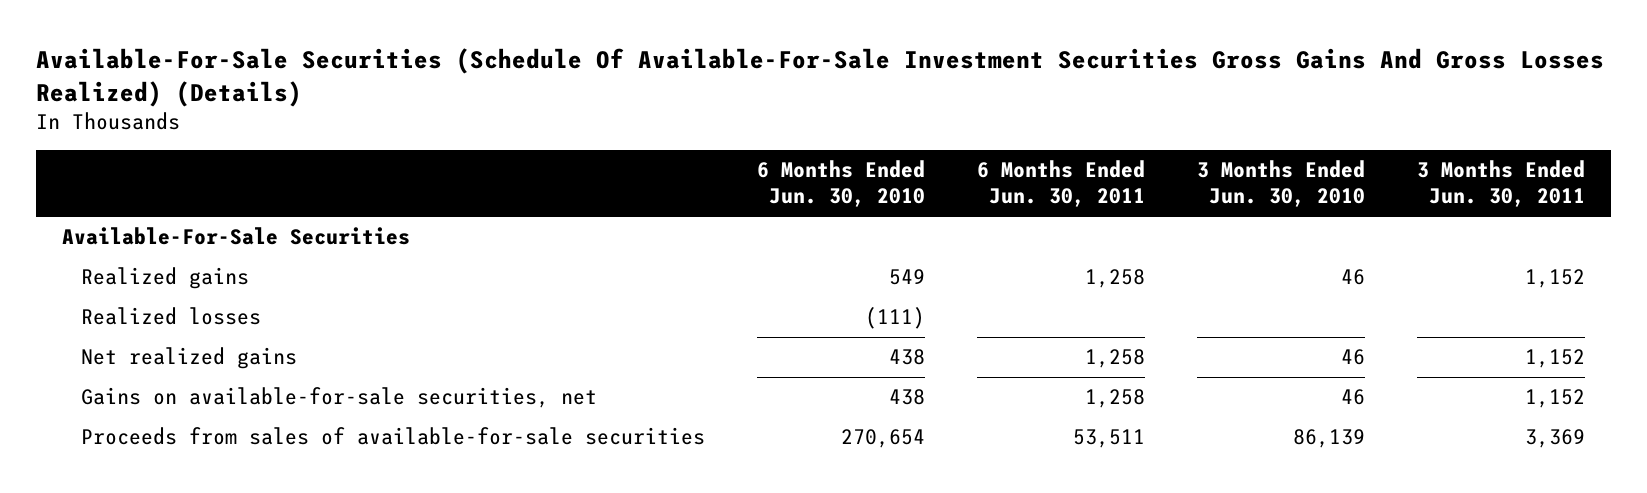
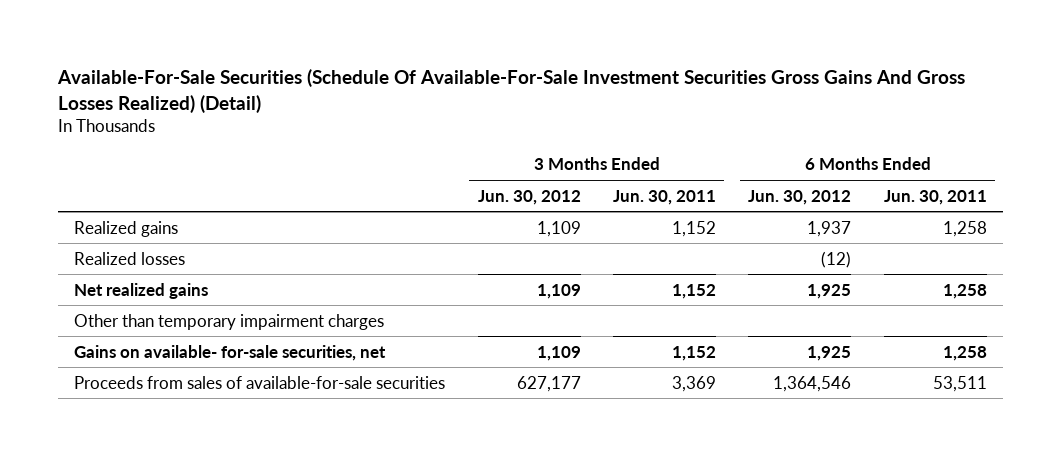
- Available-For-Sale Securities (Schedule Of Available-For-Sale Investment Securities Gross Gains And Gross Losses Realized) (Details)
+ Available-For-Sale Securities (Schedule Of Available-For-Sale Investment Securities Gross Gains And Gross Losses Realized) (Detail)
- | 6 Months Ended Jun. 30, 2010 | 6 Months Ended Jun. 30, 2011 | 3 Months Ended Jun. 30, 2010 | 3 Months Ended Jun. 30, 2011
+ | 3 Months Ended Jun. 30, 2012 | 3 Months Ended Jun. 30, 2011 | 6 Months Ended Jun. 30, 2012 | 6 Months Ended Jun. 30, 2011
- Available-For-Sale Securities
- Gains on available-for-sale securities, net | 438 | 1,258 | 46 | 1,152
+ Other than temporary impairment charges
+ Gains on available- for-sale securities, net | 1,109 | 1,152 | 1,925 | 1,258

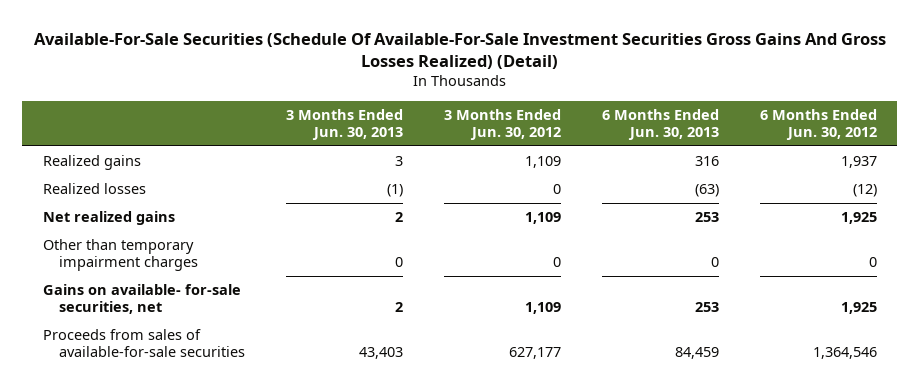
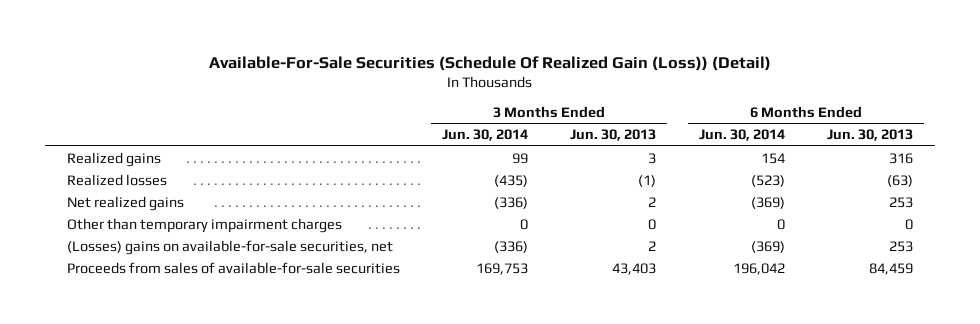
- Available-For-Sale Securities (Schedule Of Available-For-Sale Investment Securities Gross Gains And Gross Losses Realized) (Detail)
+ Available-For-Sale Securities (Schedule Of Realized Gain (Loss)) (Detail)
- | 3 Months Ended Jun. 30, 2013 | 3 Months Ended Jun. 30, 2012 | 6 Months Ended Jun. 30, 2013 | 6 Months Ended Jun. 30, 2012
+ | 3 Months Ended Jun. 30, 2014 | 3 Months Ended Jun. 30, 2013 | 6 Months Ended Jun. 30, 2014 | 6 Months Ended Jun. 30, 2013
- Gains on available- for-sale securities, net | 2 | 1,109 | 253 | 1,925
+ (Losses) gains on available-for-sale securities, net | (336) | 2 | (369) | 253

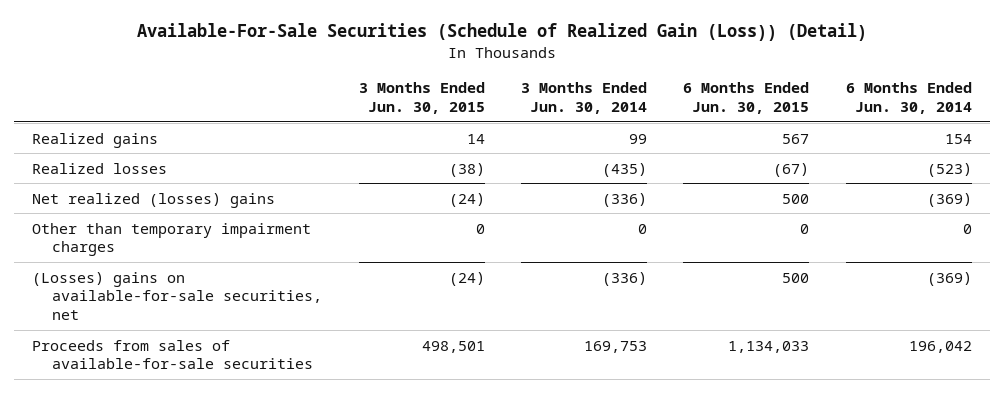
- Available-For-Sale Securities (Schedule Of Realized Gain (Loss)) (Detail)
+ Available-For-Sale Securities (Schedule of Realized Gain (Loss)) (Detail)
- | 3 Months Ended Jun. 30, 2014 | 3 Months Ended Jun. 30, 2013 | 6 Months Ended Jun. 30, 2014 | 6 Months Ended Jun. 30, 2013
+ | 3 Months Ended Jun. 30, 2015 | 3 Months Ended Jun. 30, 2014 | 6 Months Ended Jun. 30, 2015 | 6 Months Ended Jun. 30, 2014
- Net realized gains | (336) | 2 | (369) | 253
+ Net realized (losses) gains | (24) | (336) | 500 | (369)

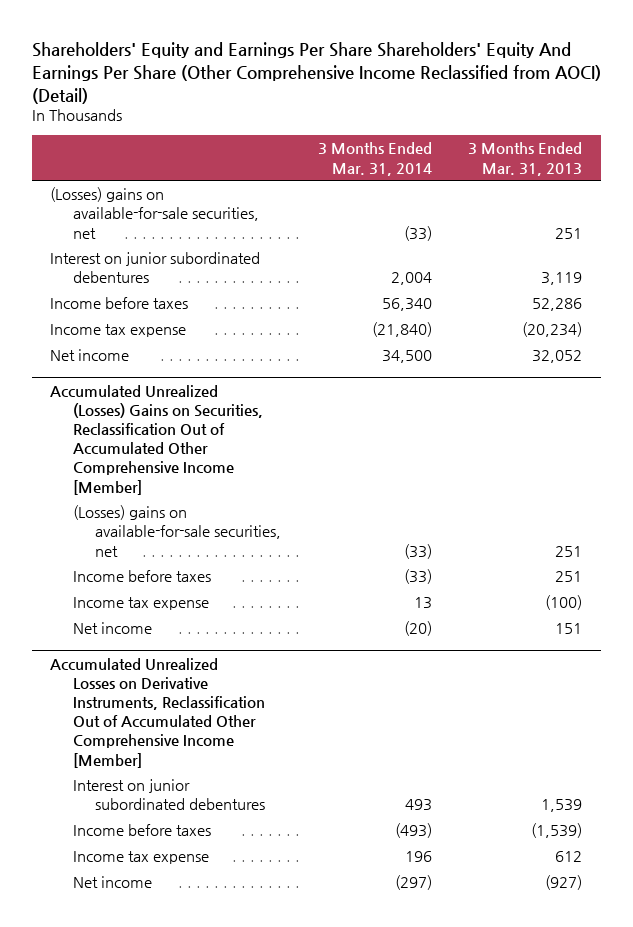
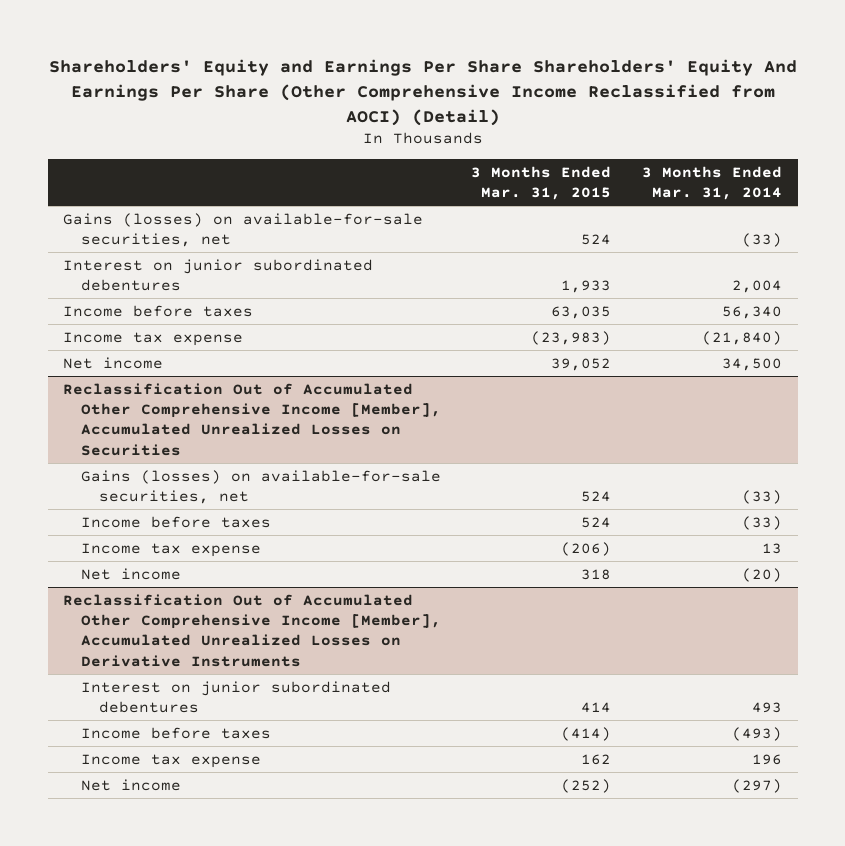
- | 3 Months Ended Mar. 31, 2014 | 3 Months Ended Mar. 31, 2013
+ | 3 Months Ended Mar. 31, 2015 | 3 Months Ended Mar. 31, 2014
- (Losses) gains on available-for-sale securities, net | (33) | 251
+ Gains (losses) on available-for-sale securities, net | 524 | (33)
- Accumulated Unrealized (Losses) Gains on Securities, Reclassification Out of Accumulated Other Comprehensive Income [Member]
- (Losses) gains on available-for-sale securities, net | (33) | 251
+ Reclassification Out of Accumulated Other Comprehensive Income [Member], Accumulated Unrealized Losses on Securities
+ Gains (losses) on available-for-sale securities, net | 524 | (33)
- Accumulated Unrealized Losses on Derivative Instruments, Reclassification Out of Accumulated Other Comprehensive Income [Member]
+ Reclassification Out of Accumulated Other Comprehensive Income [Member], Accumulated Unrealized Losses on Derivative Instruments

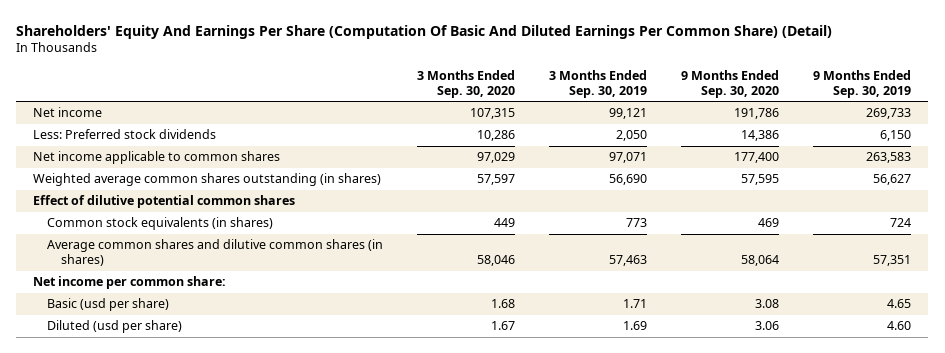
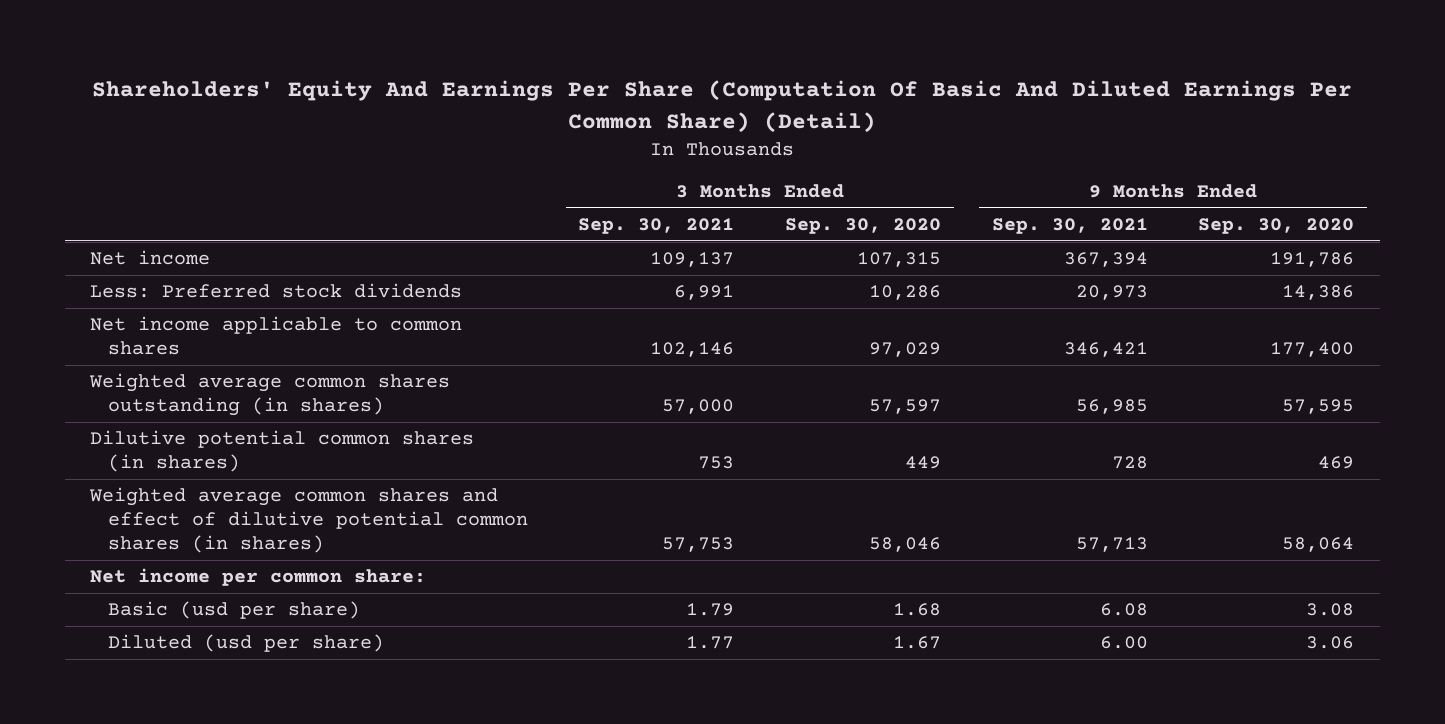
- | 3 Months Ended Sep. 30, 2020 | 3 Months Ended Sep. 30, 2019 | 9 Months Ended Sep. 30, 2020 | 9 Months Ended Sep. 30, 2019
+ | 3 Months Ended Sep. 30, 2021 | 3 Months Ended Sep. 30, 2020 | 9 Months Ended Sep. 30, 2021 | 9 Months Ended Sep. 30, 2020
- Effect of dilutive potential common shares
- Common stock equivalents (in shares) | 449 | 773 | 469 | 724
- Average common shares and dilutive common shares (in shares) | 58,046 | 57,463 | 58,064 | 57,351
+ Dilutive potential common shares (in shares) | 753 | 449 | 728 | 469
+ Weighted average common shares and effect of dilutive potential common shares (in shares) | 57,753 | 58,046 | 57,713 | 58,064

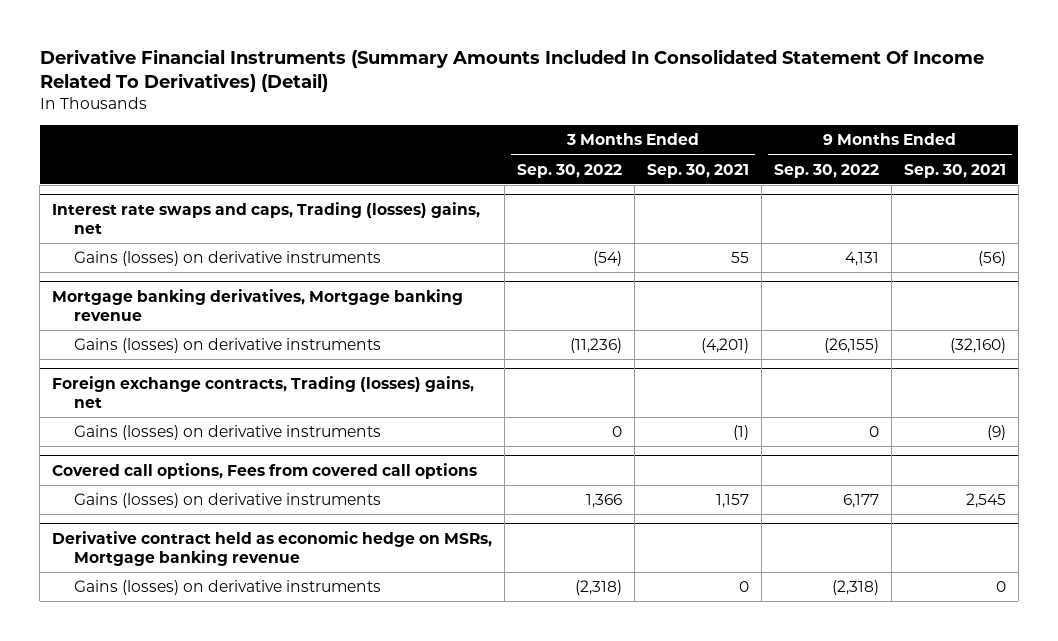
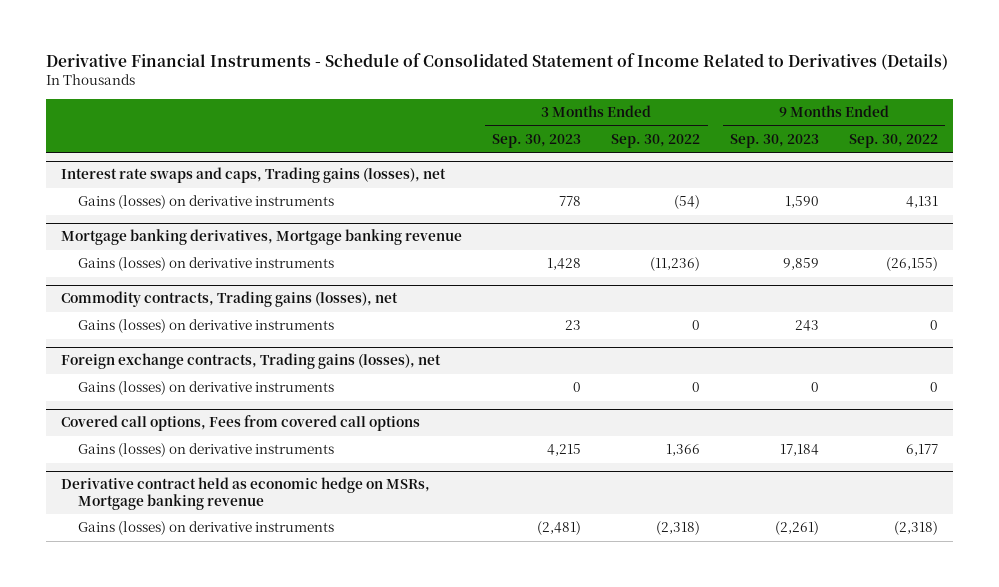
- Derivative Financial Instruments (Summary Amounts Included In Consolidated Statement Of Income Related To Derivatives) (Detail)
+ Derivative Financial Instruments - Schedule of Consolidated Statement of Income Related to Derivatives (Details)
- | 3 Months Ended Sep. 30, 2022 | 3 Months Ended Sep. 30, 2021 | 9 Months Ended Sep. 30, 2022 | 9 Months Ended Sep. 30, 2021
+ | 3 Months Ended Sep. 30, 2023 | 3 Months Ended Sep. 30, 2022 | 9 Months Ended Sep. 30, 2023 | 9 Months Ended Sep. 30, 2022
- Interest rate swaps and caps, Trading (losses) gains, net
+ Interest rate swaps and caps, Trading gains (losses), net
- Foreign exchange contracts, Trading (losses) gains, net
+ Commodity contracts, Trading gains (losses), net
+ Foreign exchange contracts, Trading gains (losses), net
+ Gains (losses) on derivative instruments | 0 | 0 | 0 | 0

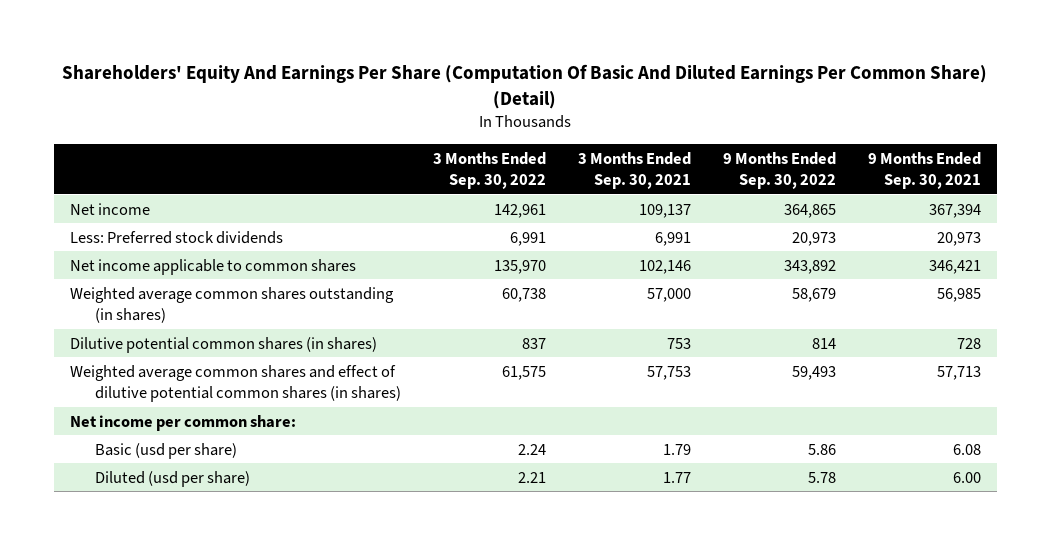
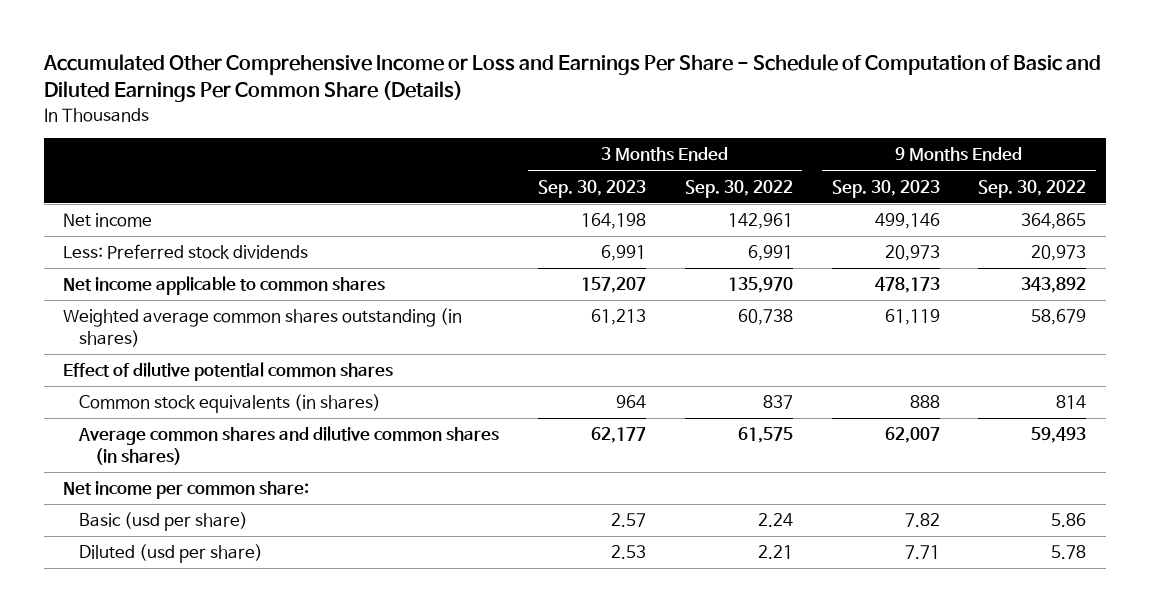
- Shareholders' Equity And Earnings Per Share (Computation Of Basic And Diluted Earnings Per Common Share) (Detail)
+ Accumulated Other Comprehensive Income or Loss and Earnings Per Share - Schedule of Computation of Basic and Diluted Earnings Per Common Share (Details)
- | 3 Months Ended Sep. 30, 2022 | 3 Months Ended Sep. 30, 2021 | 9 Months Ended Sep. 30, 2022 | 9 Months Ended Sep. 30, 2021
+ | 3 Months Ended Sep. 30, 2023 | 3 Months Ended Sep. 30, 2022 | 9 Months Ended Sep. 30, 2023 | 9 Months Ended Sep. 30, 2022
- Dilutive potential common shares (in shares) | 837 | 753 | 814 | 728
- Weighted average common shares and effect of dilutive potential common shares (in shares) | 61,575 | 57,753 | 59,493 | 57,713
+ Effect of dilutive potential common shares
+ Common stock equivalents (in shares) | 964 | 837 | 888 | 814
+ Average common shares and dilutive common shares (in shares) | 62,177 | 61,575 | 62,007 | 59,493

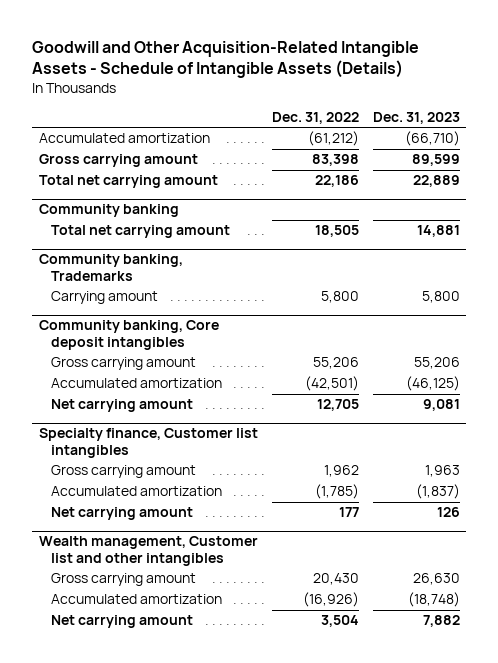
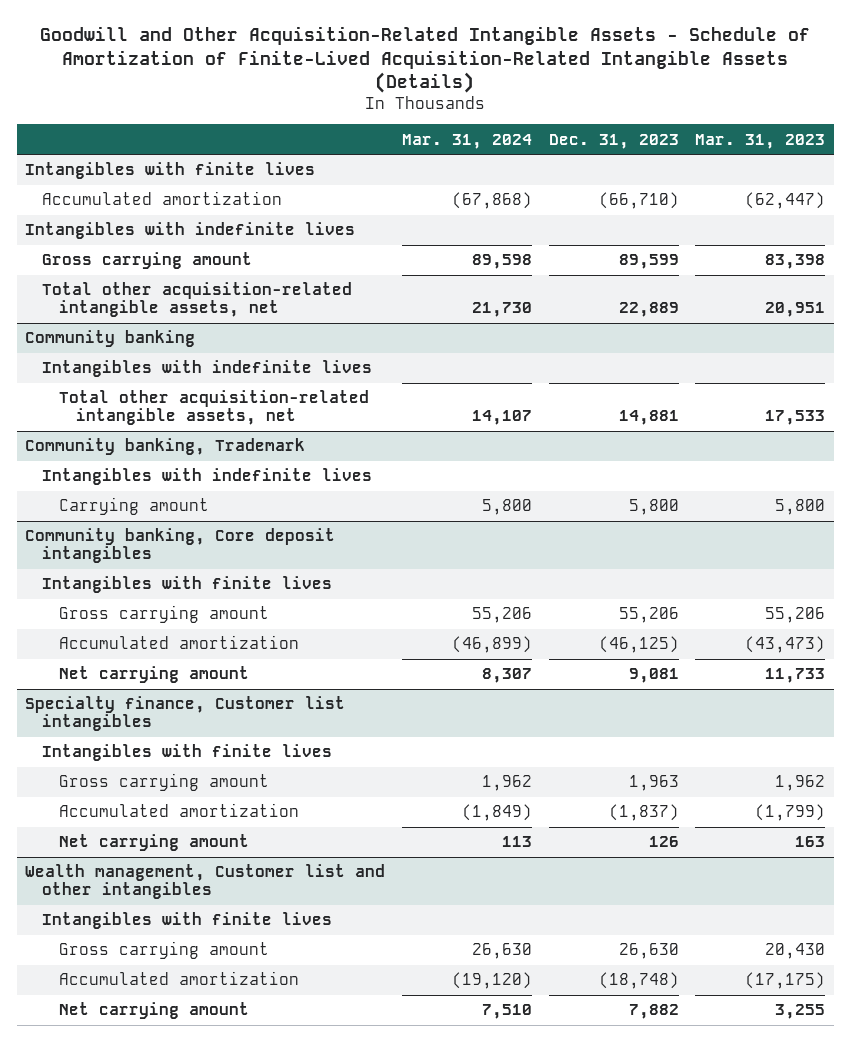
- Goodwill and Other Acquisition-Related Intangible Assets - Schedule of Intangible Assets (Details)
+ Goodwill and Other Acquisition-Related Intangible Assets - Schedule of Amortization of Finite-Lived Acquisition-Related Intangible Assets (Details)
- | Dec. 31, 2022 | Dec. 31, 2023
+ | Mar. 31, 2024 | Dec. 31, 2023 | Mar. 31, 2023
+ Intangibles with finite lives
+ Intangibles with indefinite lives
- Total net carrying amount | 22,186 | 22,889
+ Total other acquisition-related intangible assets, net | 21,730 | 22,889 | 20,951
@ Community banking
- Total net carrying amount | 18,505 | 14,881
- Community banking, Trademarks
@ Community banking
+ Intangibles with indefinite lives
+ Total other acquisition-related intangible assets, net | 14,107 | 14,881 | 17,533
+ Community banking, Trademark
+ Intangibles with indefinite lives
@ Community banking, Core deposit intangibles
+ Intangibles with finite lives
@ Specialty finance, Customer list intangibles
+ Intangibles with finite lives
@ Wealth management, Customer list and other intangibles
+ Intangibles with finite lives

